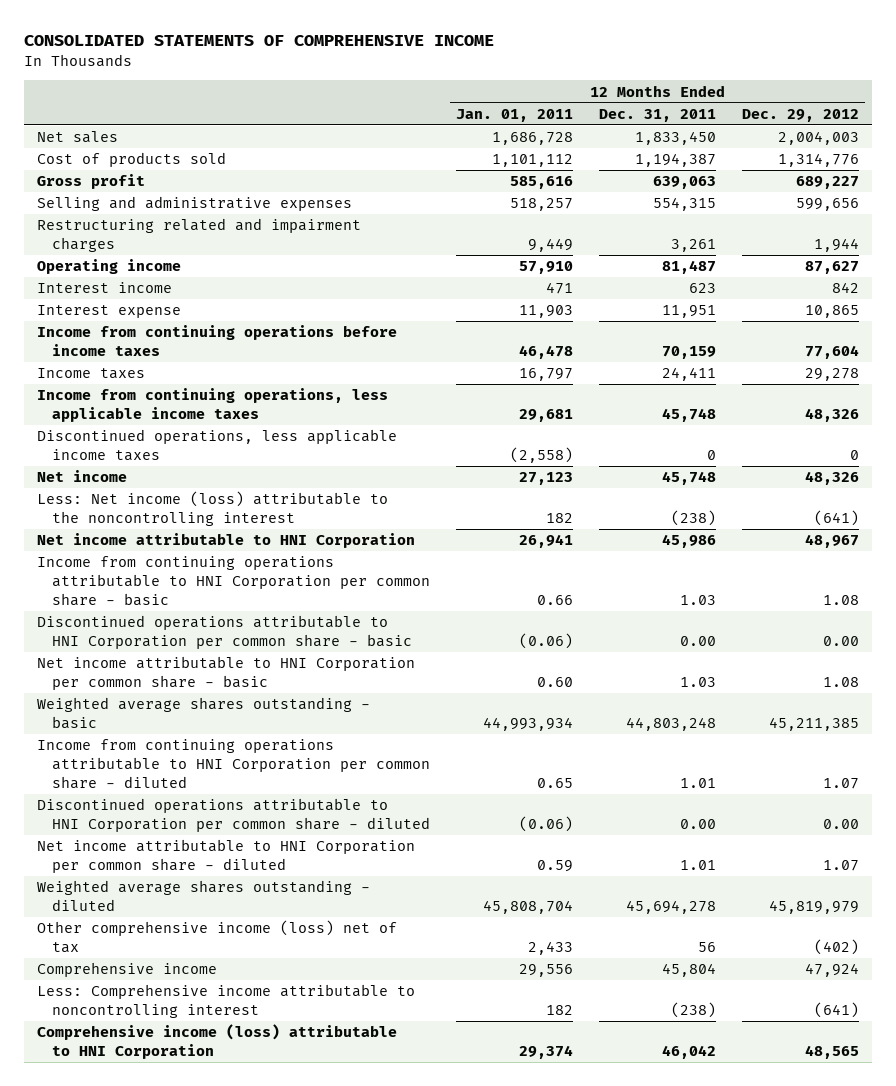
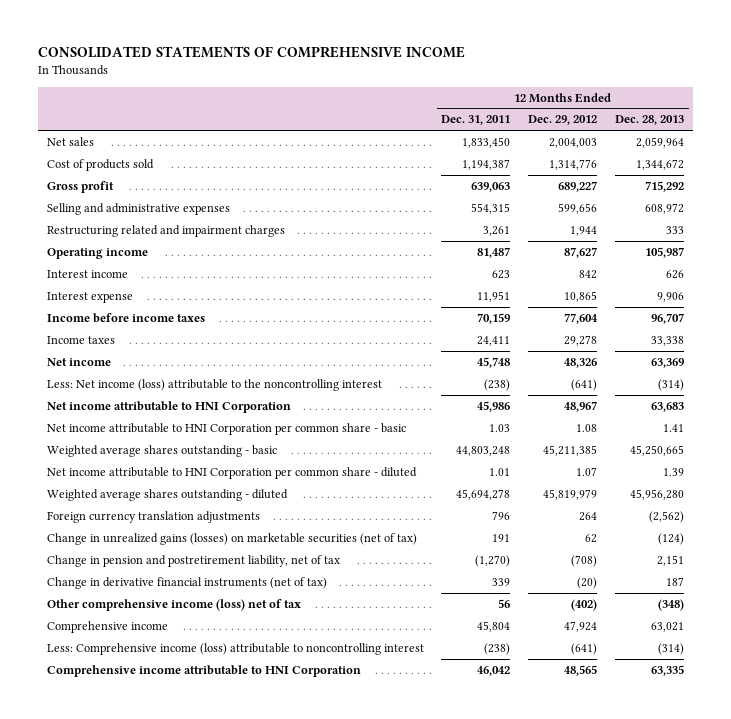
- | 12 Months Ended Jan. 01, 2011 | 12 Months Ended Dec. 31, 2011 | 12 Months Ended Dec. 29, 2012
+ | 12 Months Ended Dec. 31, 2011 | 12 Months Ended Dec. 29, 2012 | 12 Months Ended Dec. 28, 2013
- Income from continuing operations before income taxes | 46,478 | 70,159 | 77,604
+ Income before income taxes | 70,159 | 77,604 | 96,707
- Income from continuing operations, less applicable income taxes | 29,681 | 45,748 | 48,326
- Discontinued operations, less applicable income taxes | (2,558) | 0 | 0
- Income from continuing operations attributable to HNI Corporation per common share - basic | 0.66 | 1.03 | 1.08
- Discontinued operations attributable to HNI Corporation per common share - basic | (0.06) | 0.00 | 0.00
- Income from continuing operations attributable to HNI Corporation per common share - diluted | 0.65 | 1.01 | 1.07
- Discontinued operations attributable to HNI Corporation per common share - diluted | (0.06) | 0.00 | 0.00
+ Foreign currency translation adjustments | 796 | 264 | (2,562)
+ Change in unrealized gains (losses) on marketable securities (net of tax) | 191 | 62 | (124)
+ Change in pension and postretirement liability, net of tax | (1,270) | (708) | 2,151
+ Change in derivative financial instruments (net of tax) | 339 | (20) | 187
- Less: Comprehensive income attributable to noncontrolling interest | 182 | (238) | (641)
- Comprehensive income (loss) attributable to HNI Corporation | 29,374 | 46,042 | 48,565
+ Less: Comprehensive income (loss) attributable to noncontrolling interest | (238) | (641) | (314)
+ Comprehensive income attributable to HNI Corporation | 46,042 | 48,565 | 63,335

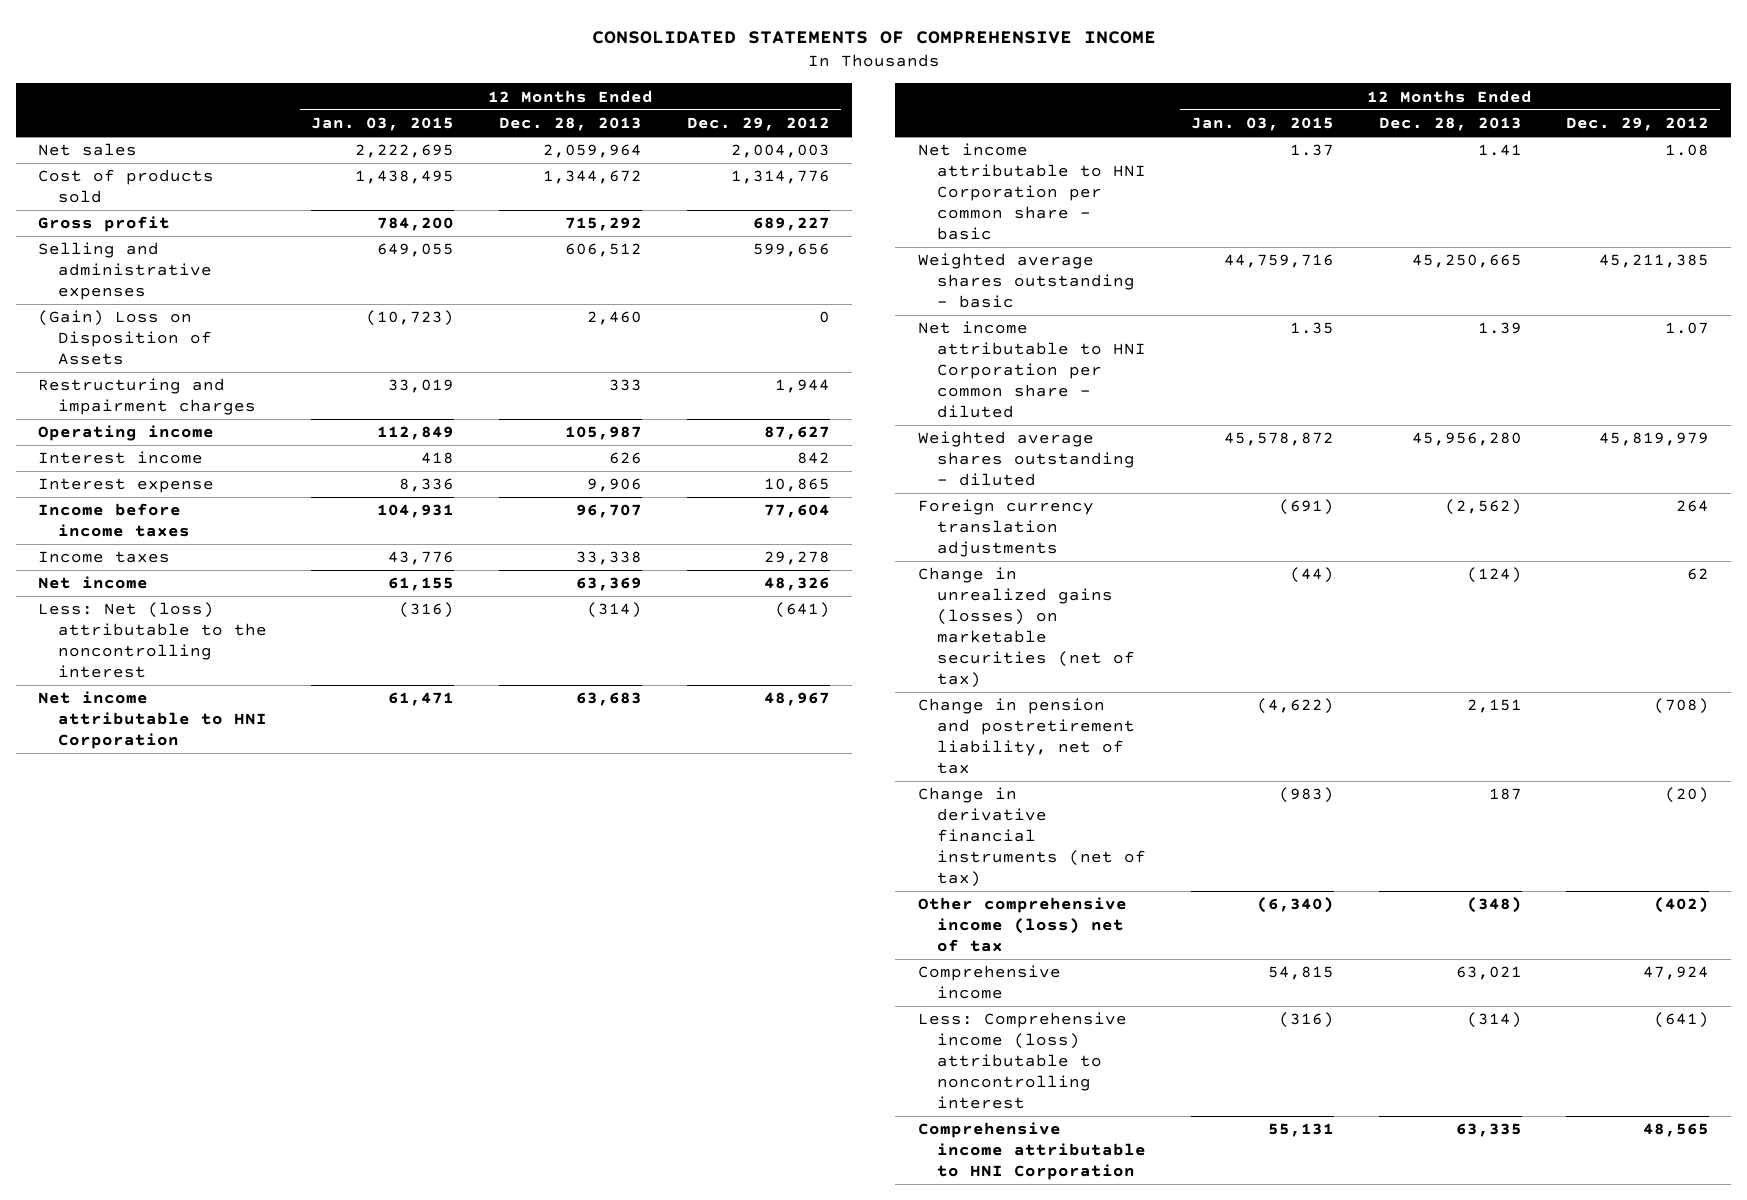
- | 12 Months Ended Dec. 31, 2011 | 12 Months Ended Dec. 29, 2012 | 12 Months Ended Dec. 28, 2013
+ | 12 Months Ended Jan. 03, 2015 | 12 Months Ended Dec. 28, 2013 | 12 Months Ended Dec. 29, 2012
- Selling and administrative expenses | 554,315 | 599,656 | 608,972
- Restructuring related and impairment charges | 3,261 | 1,944 | 333
+ Selling and administrative expenses | 649,055 | 606,512 | 599,656
+ (Gain) Loss on Disposition of Assets | (10,723) | 2,460 | 0
+ Restructuring and impairment charges | 33,019 | 333 | 1,944
- Less: Net income (loss) attributable to the noncontrolling interest | (238) | (641) | (314)
+ Less: Net (loss) attributable to the noncontrolling interest | (316) | (314) | (641)

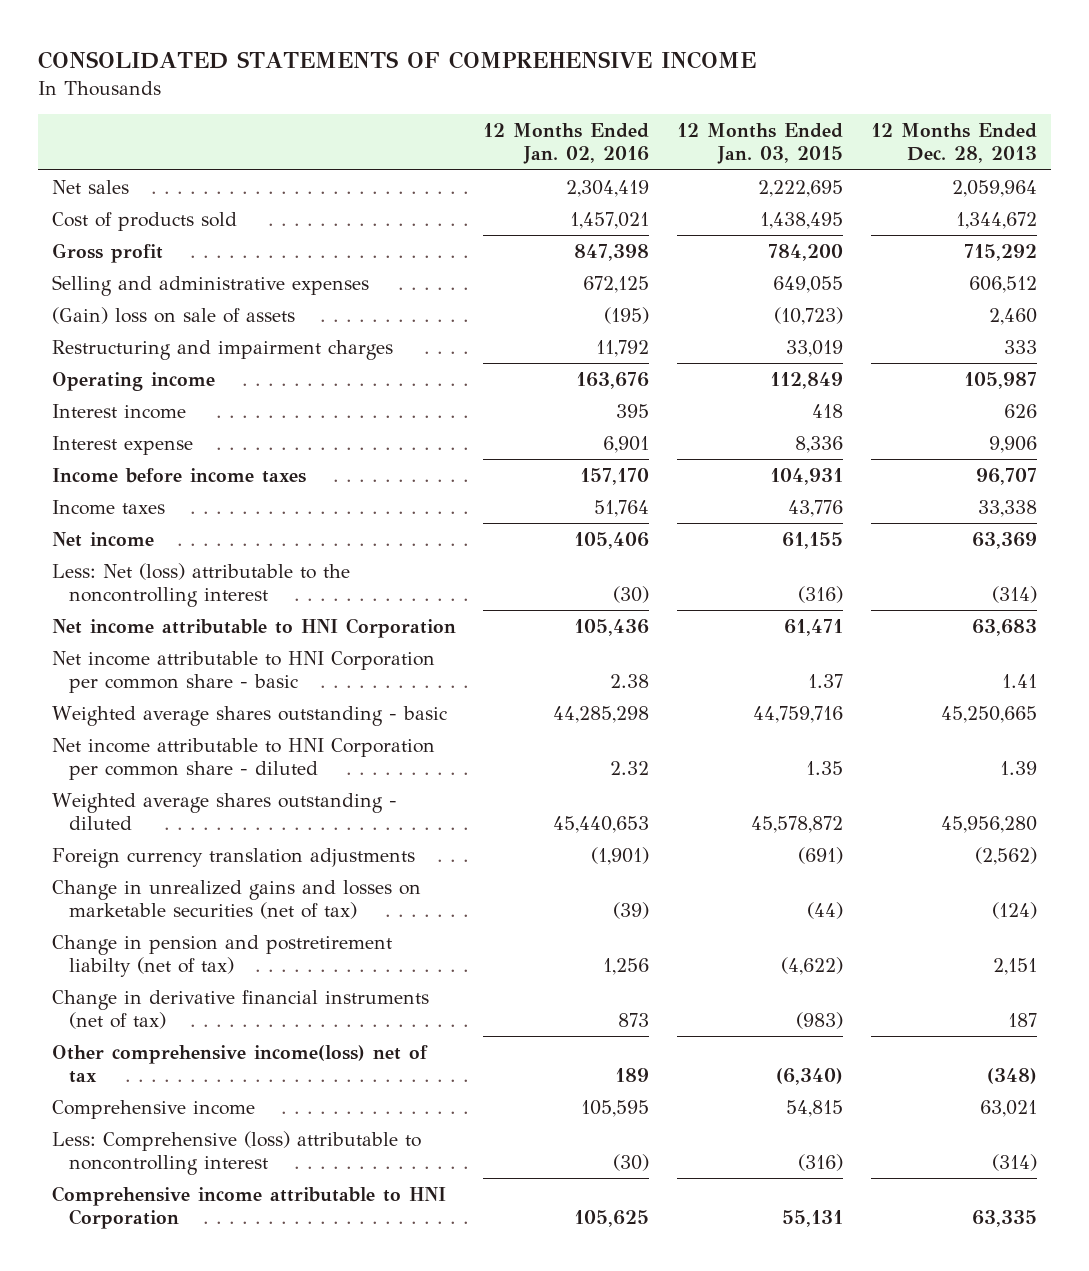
- | 12 Months Ended Jan. 03, 2015 | 12 Months Ended Dec. 28, 2013 | 12 Months Ended Dec. 29, 2012
+ | 12 Months Ended Jan. 02, 2016 | 12 Months Ended Jan. 03, 2015 | 12 Months Ended Dec. 28, 2013
- (Gain) Loss on Disposition of Assets | (10,723) | 2,460 | 0
+ (Gain) loss on sale of assets | (195) | (10,723) | 2,460
- Change in unrealized gains (losses) on marketable securities (net of tax) | (44) | (124) | 62
- Change in pension and postretirement liability, net of tax | (4,622) | 2,151 | (708)
+ Change in unrealized gains and losses on marketable securities (net of tax) | (39) | (44) | (124)
+ Change in pension and postretirement liabilty (net of tax) | 1,256 | (4,622) | 2,151
- Other comprehensive income (loss) net of tax | (6,340) | (348) | (402)
+ Other comprehensive income(loss) net of tax | 189 | (6,340) | (348)
- Less: Comprehensive income (loss) attributable to noncontrolling interest | (316) | (314) | (641)
+ Less: Comprehensive (loss) attributable to noncontrolling interest | (30) | (316) | (314)

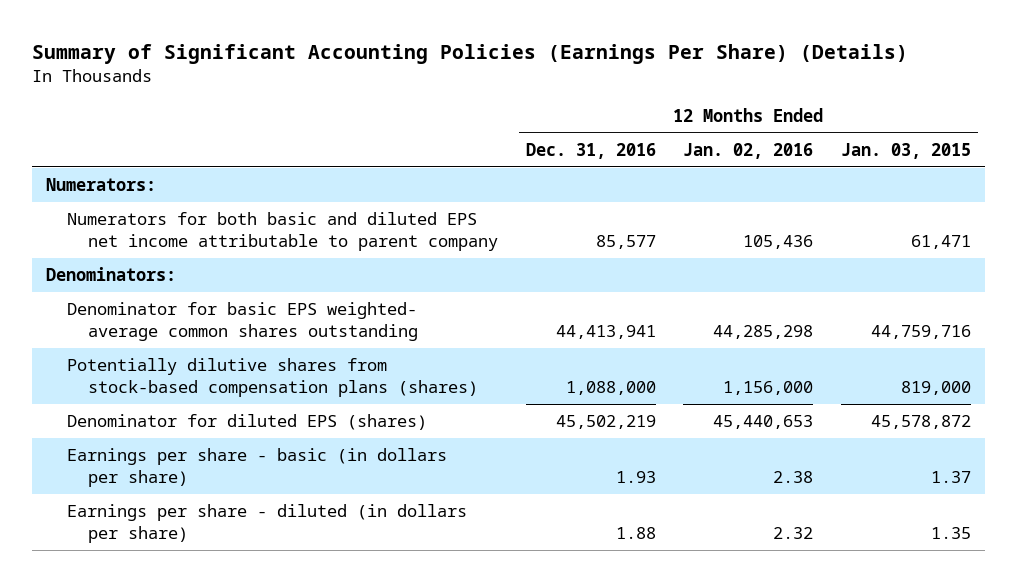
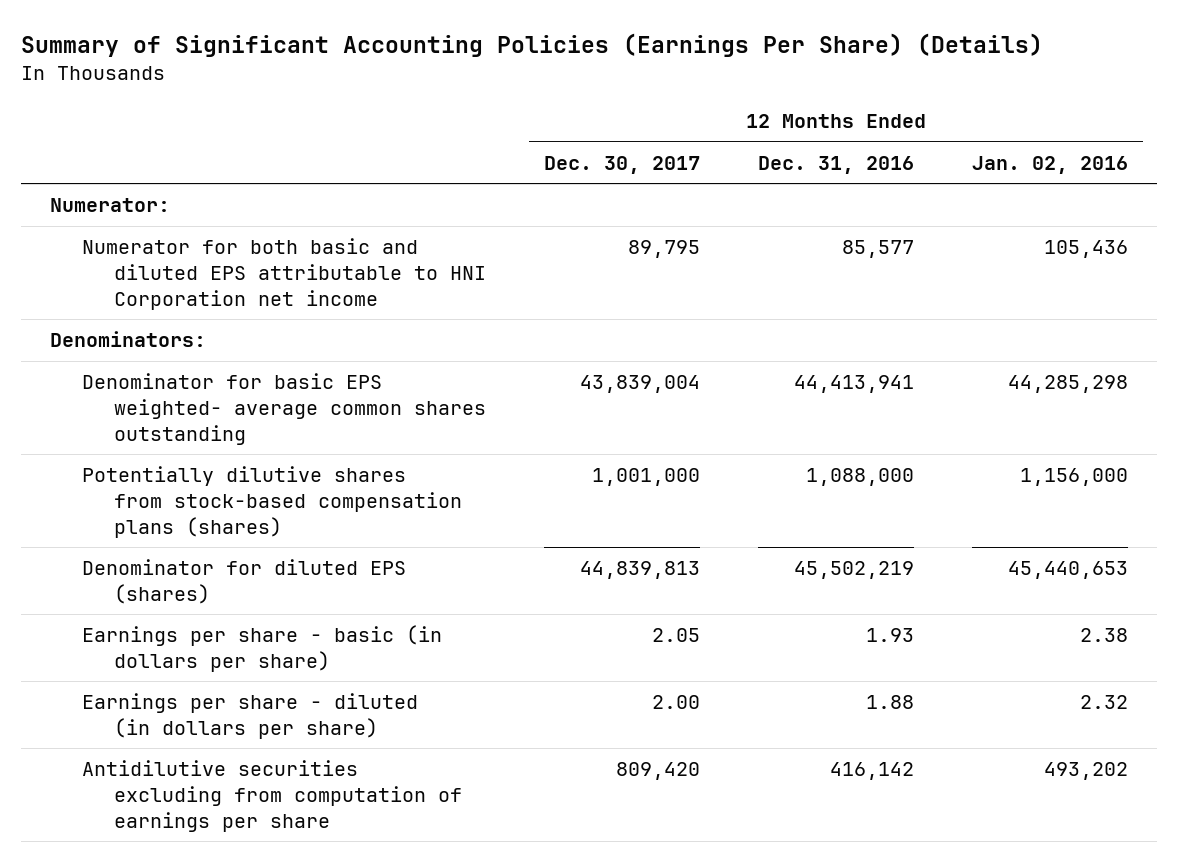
- | 12 Months Ended Dec. 31, 2016 | 12 Months Ended Jan. 02, 2016 | 12 Months Ended Jan. 03, 2015
+ | 12 Months Ended Dec. 30, 2017 | 12 Months Ended Dec. 31, 2016 | 12 Months Ended Jan. 02, 2016
- Numerators:
- Numerators for both basic and diluted EPS net income attributable to parent company | 85,577 | 105,436 | 61,471
+ Numerator:
+ Numerator for both basic and diluted EPS attributable to HNI Corporation net income | 89,795 | 85,577 | 105,436
+ Antidilutive securities excluding from computation of earnings per share | 809,420 | 416,142 | 493,202

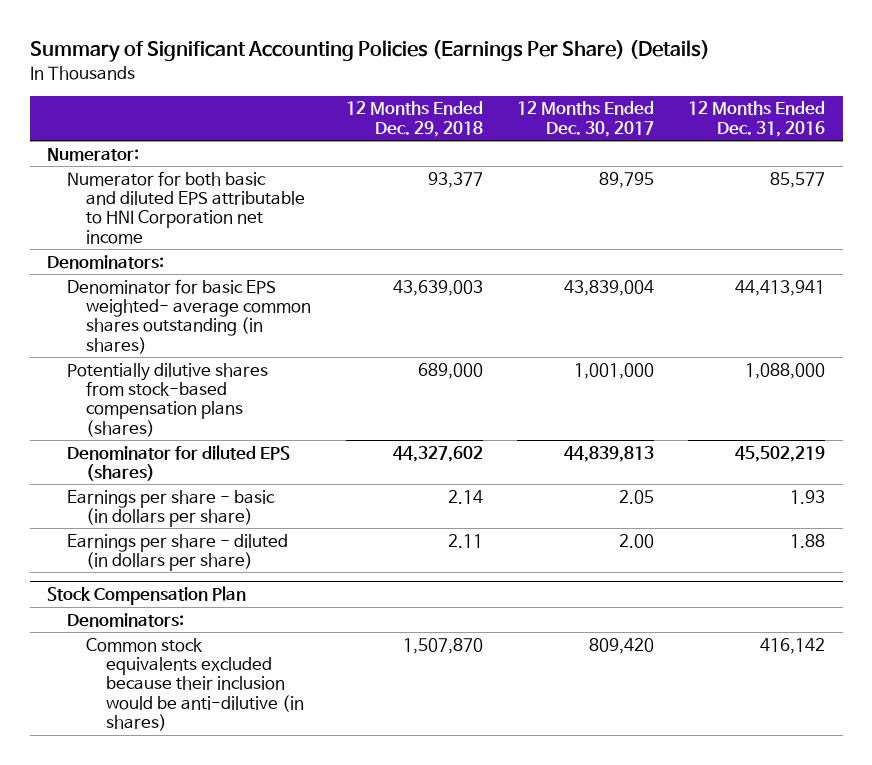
- | 12 Months Ended Dec. 30, 2017 | 12 Months Ended Dec. 31, 2016 | 12 Months Ended Jan. 02, 2016
+ | 12 Months Ended Dec. 29, 2018 | 12 Months Ended Dec. 30, 2017 | 12 Months Ended Dec. 31, 2016
- Denominator for basic EPS weighted- average common shares outstanding | 43,839,004 | 44,413,941 | 44,285,298
+ Denominator for basic EPS weighted- average common shares outstanding (in shares) | 43,639,003 | 43,839,004 | 44,413,941
- Antidilutive securities excluding from computation of earnings per share | 809,420 | 416,142 | 493,202
+ Stock Compensation Plan
+ Denominators:
+ Common stock equivalents excluded because their inclusion would be anti-dilutive (in shares) | 1,507,870 | 809,420 | 416,142

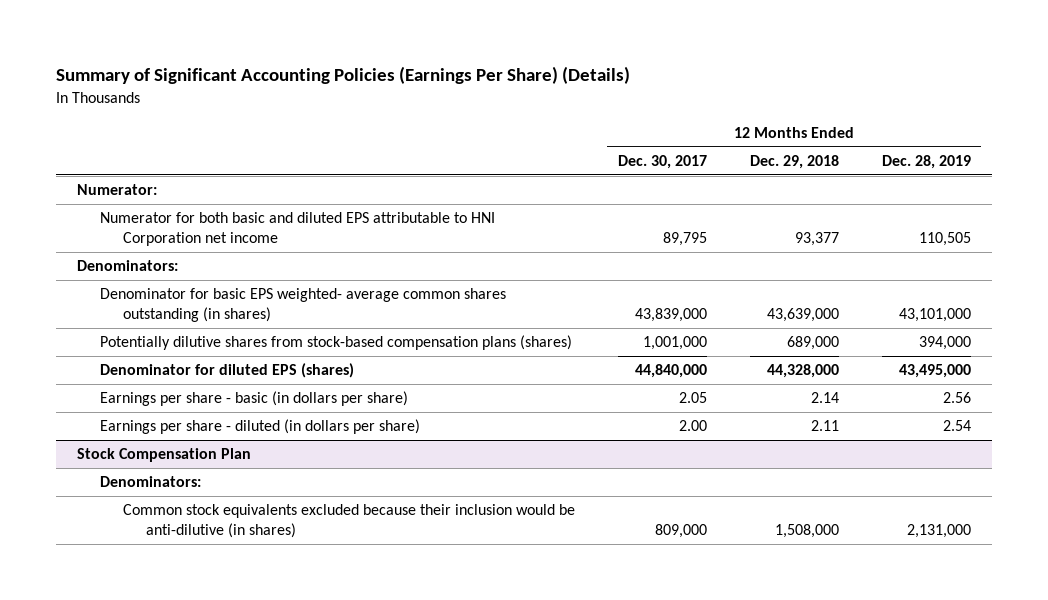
- | 12 Months Ended Dec. 29, 2018 | 12 Months Ended Dec. 30, 2017 | 12 Months Ended Dec. 31, 2016
+ | 12 Months Ended Dec. 30, 2017 | 12 Months Ended Dec. 29, 2018 | 12 Months Ended Dec. 28, 2019
- Denominator for basic EPS weighted- average common shares outstanding (in shares) | 43,639,003 | 43,839,004 | 44,413,941
+ Denominator for basic EPS weighted- average common shares outstanding (in shares) | 43,839,000 | 43,639,000 | 43,101,000
- Denominator for diluted EPS (shares) | 44,327,602 | 44,839,813 | 45,502,219
+ Denominator for diluted EPS (shares) | 44,840,000 | 44,328,000 | 43,495,000
@ Stock Compensation Plan
- Common stock equivalents excluded because their inclusion would be anti-dilutive (in shares) | 1,507,870 | 809,420 | 416,142
+ Common stock equivalents excluded because their inclusion would be anti-dilutive (in shares) | 809,000 | 1,508,000 | 2,131,000

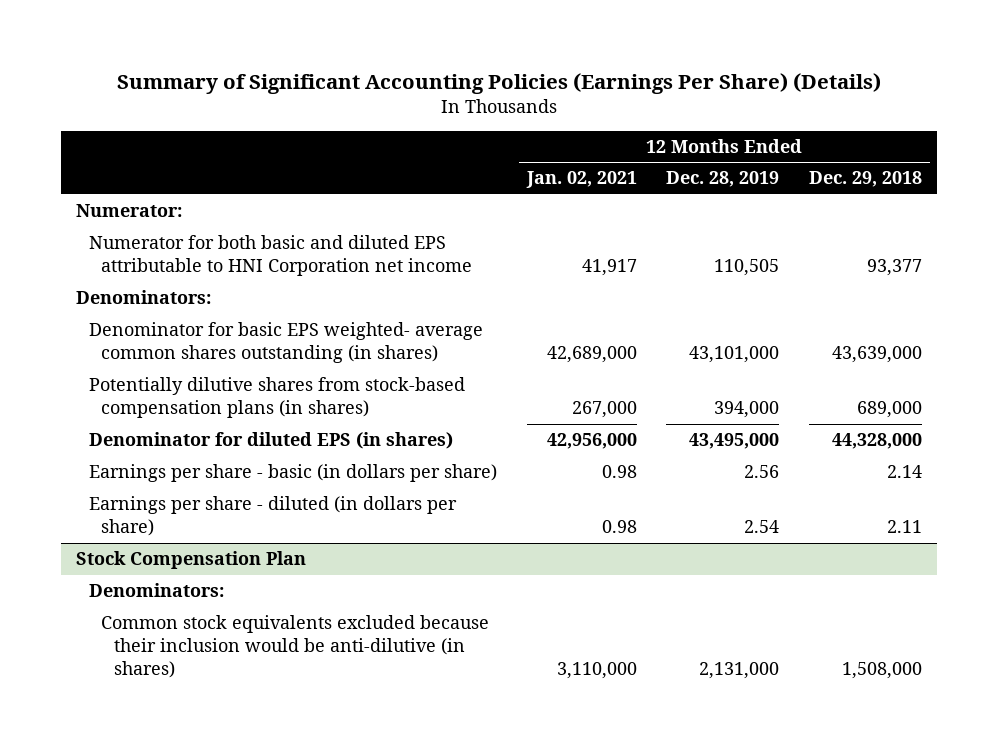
- | 12 Months Ended Dec. 30, 2017 | 12 Months Ended Dec. 29, 2018 | 12 Months Ended Dec. 28, 2019
+ | 12 Months Ended Jan. 02, 2021 | 12 Months Ended Dec. 28, 2019 | 12 Months Ended Dec. 29, 2018
- Potentially dilutive shares from stock-based compensation plans (shares) | 1,001,000 | 689,000 | 394,000
- Denominator for diluted EPS (shares) | 44,840,000 | 44,328,000 | 43,495,000
+ Potentially dilutive shares from stock-based compensation plans (in shares) | 267,000 | 394,000 | 689,000
+ Denominator for diluted EPS (in shares) | 42,956,000 | 43,495,000 | 44,328,000

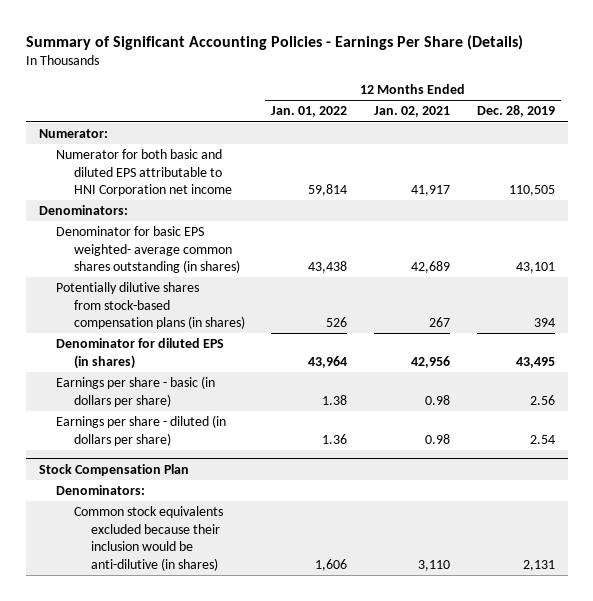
- Summary of Significant Accounting Policies (Earnings Per Share) (Details)
+ Summary of Significant Accounting Policies - Earnings Per Share (Details)
- | 12 Months Ended Jan. 02, 2021 | 12 Months Ended Dec. 28, 2019 | 12 Months Ended Dec. 29, 2018
+ | 12 Months Ended Jan. 01, 2022 | 12 Months Ended Jan. 02, 2021 | 12 Months Ended Dec. 28, 2019
- Denominator for basic EPS weighted- average common shares outstanding (in shares) | 42,689,000 | 43,101,000 | 43,639,000
- Potentially dilutive shares from stock-based compensation plans (in shares) | 267,000 | 394,000 | 689,000
- Denominator for diluted EPS (in shares) | 42,956,000 | 43,495,000 | 44,328,000
+ Denominator for basic EPS weighted- average common shares outstanding (in shares) | 43,438 | 42,689 | 43,101
+ Potentially dilutive shares from stock-based compensation plans (in shares) | 526 | 267 | 394
+ Denominator for diluted EPS (in shares) | 43,964 | 42,956 | 43,495
@ Stock Compensation Plan
- Common stock equivalents excluded because their inclusion would be anti-dilutive (in shares) | 3,110,000 | 2,131,000 | 1,508,000
+ Common stock equivalents excluded because their inclusion would be anti-dilutive (in shares) | 1,606 | 3,110 | 2,131

